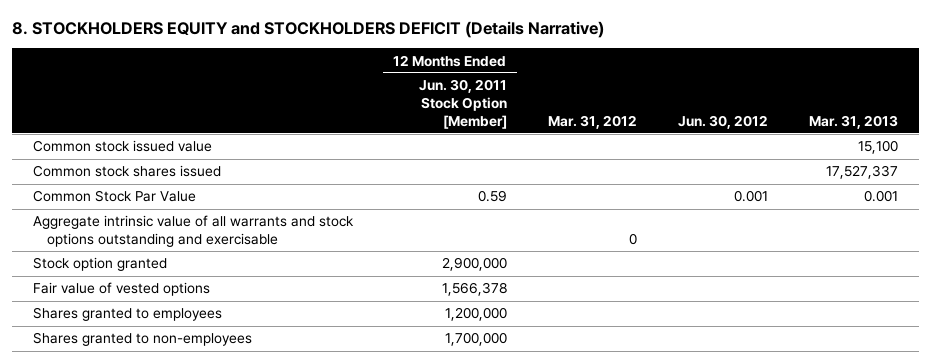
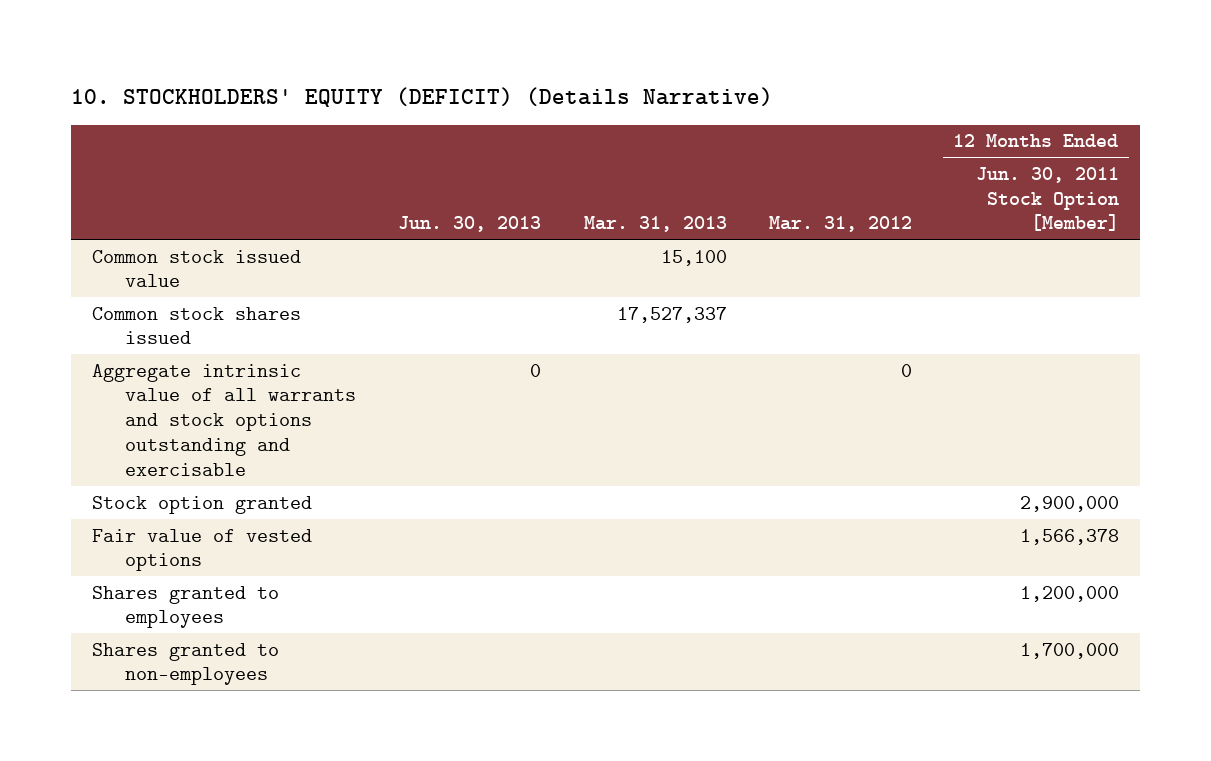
- 8. STOCKHOLDERS EQUITY and STOCKHOLDERS DEFICIT (Details Narrative)
+ 10. STOCKHOLDERS' EQUITY (DEFICIT) (Details Narrative)
- | 12 Months Ended Jun. 30, 2011 Stock Option [Member] | Mar. 31, 2012 | Jun. 30, 2012 | Mar. 31, 2013
+ | Jun. 30, 2013 | Mar. 31, 2013 | Mar. 31, 2012 | 12 Months Ended Jun. 30, 2011 Stock Option [Member]
- Common Stock Par Value | 0.59 | | 0.001 | 0.001

